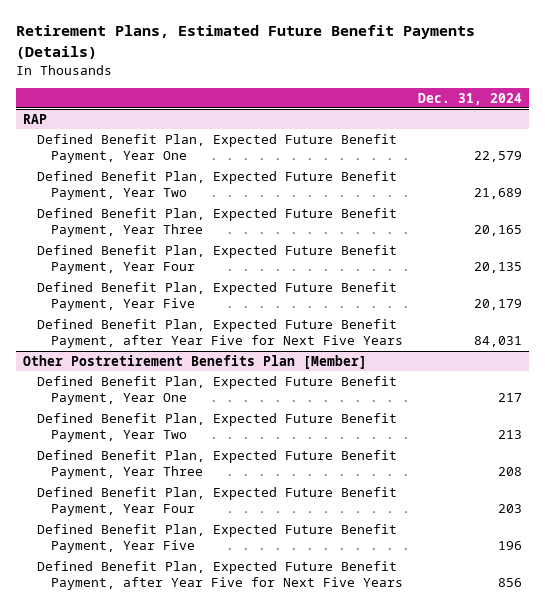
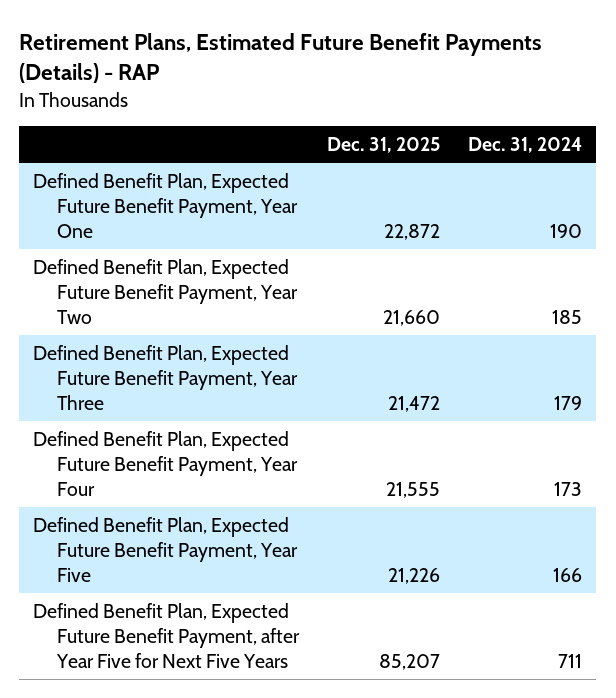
- Retirement Plans, Estimated Future Benefit Payments (Details)
+ Retirement Plans, Estimated Future Benefit Payments (Details) - RAP
- | Dec. 31, 2024
+ | Dec. 31, 2025 | Dec. 31, 2024
- RAP
- Defined Benefit Plan, Expected Future Benefit Payment, Year One | 22,579
- Defined Benefit Plan, Expected Future Benefit Payment, Year Two | 21,689
- Defined Benefit Plan, Expected Future Benefit Payment, Year Three | 20,165
- Defined Benefit Plan, Expected Future Benefit Payment, Year Four | 20,135
- Defined Benefit Plan, Expected Future Benefit Payment, Year Five | 20,179
- Defined Benefit Plan, Expected Future Benefit Payment, after Year Five for Next Five Years | 84,031
- Other Postretirement Benefits Plan [Member]
- Defined Benefit Plan, Expected Future Benefit Payment, Year One | 217
- Defined Benefit Plan, Expected Future Benefit Payment, Year Two | 213
- Defined Benefit Plan, Expected Future Benefit Payment, Year Three | 208
- Defined Benefit Plan, Expected Future Benefit Payment, Year Four | 203
- Defined Benefit Plan, Expected Future Benefit Payment, Year Five | 196
- Defined Benefit Plan, Expected Future Benefit Payment, after Year Five for Next Five Years | 856
+ Defined Benefit Plan, Expected Future Benefit Payment, Year One | 22,872 | 190
+ Defined Benefit Plan, Expected Future Benefit Payment, Year Two | 21,660 | 185
+ Defined Benefit Plan, Expected Future Benefit Payment, Year Three | 21,472 | 179
+ Defined Benefit Plan, Expected Future Benefit Payment, Year Four | 21,555 | 173
+ Defined Benefit Plan, Expected Future Benefit Payment, Year Five | 21,226 | 166
+ Defined Benefit Plan, Expected Future Benefit Payment, after Year Five for Next Five Years | 85,207 | 711

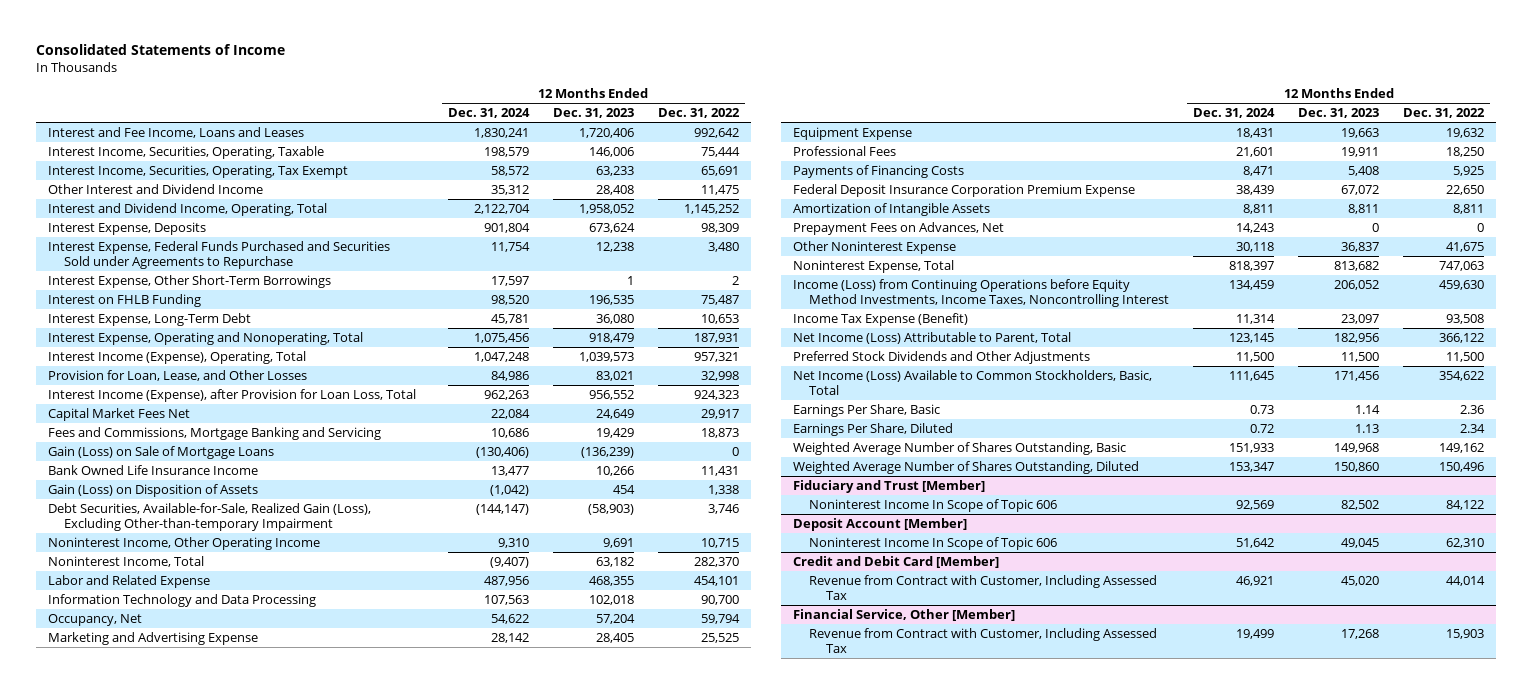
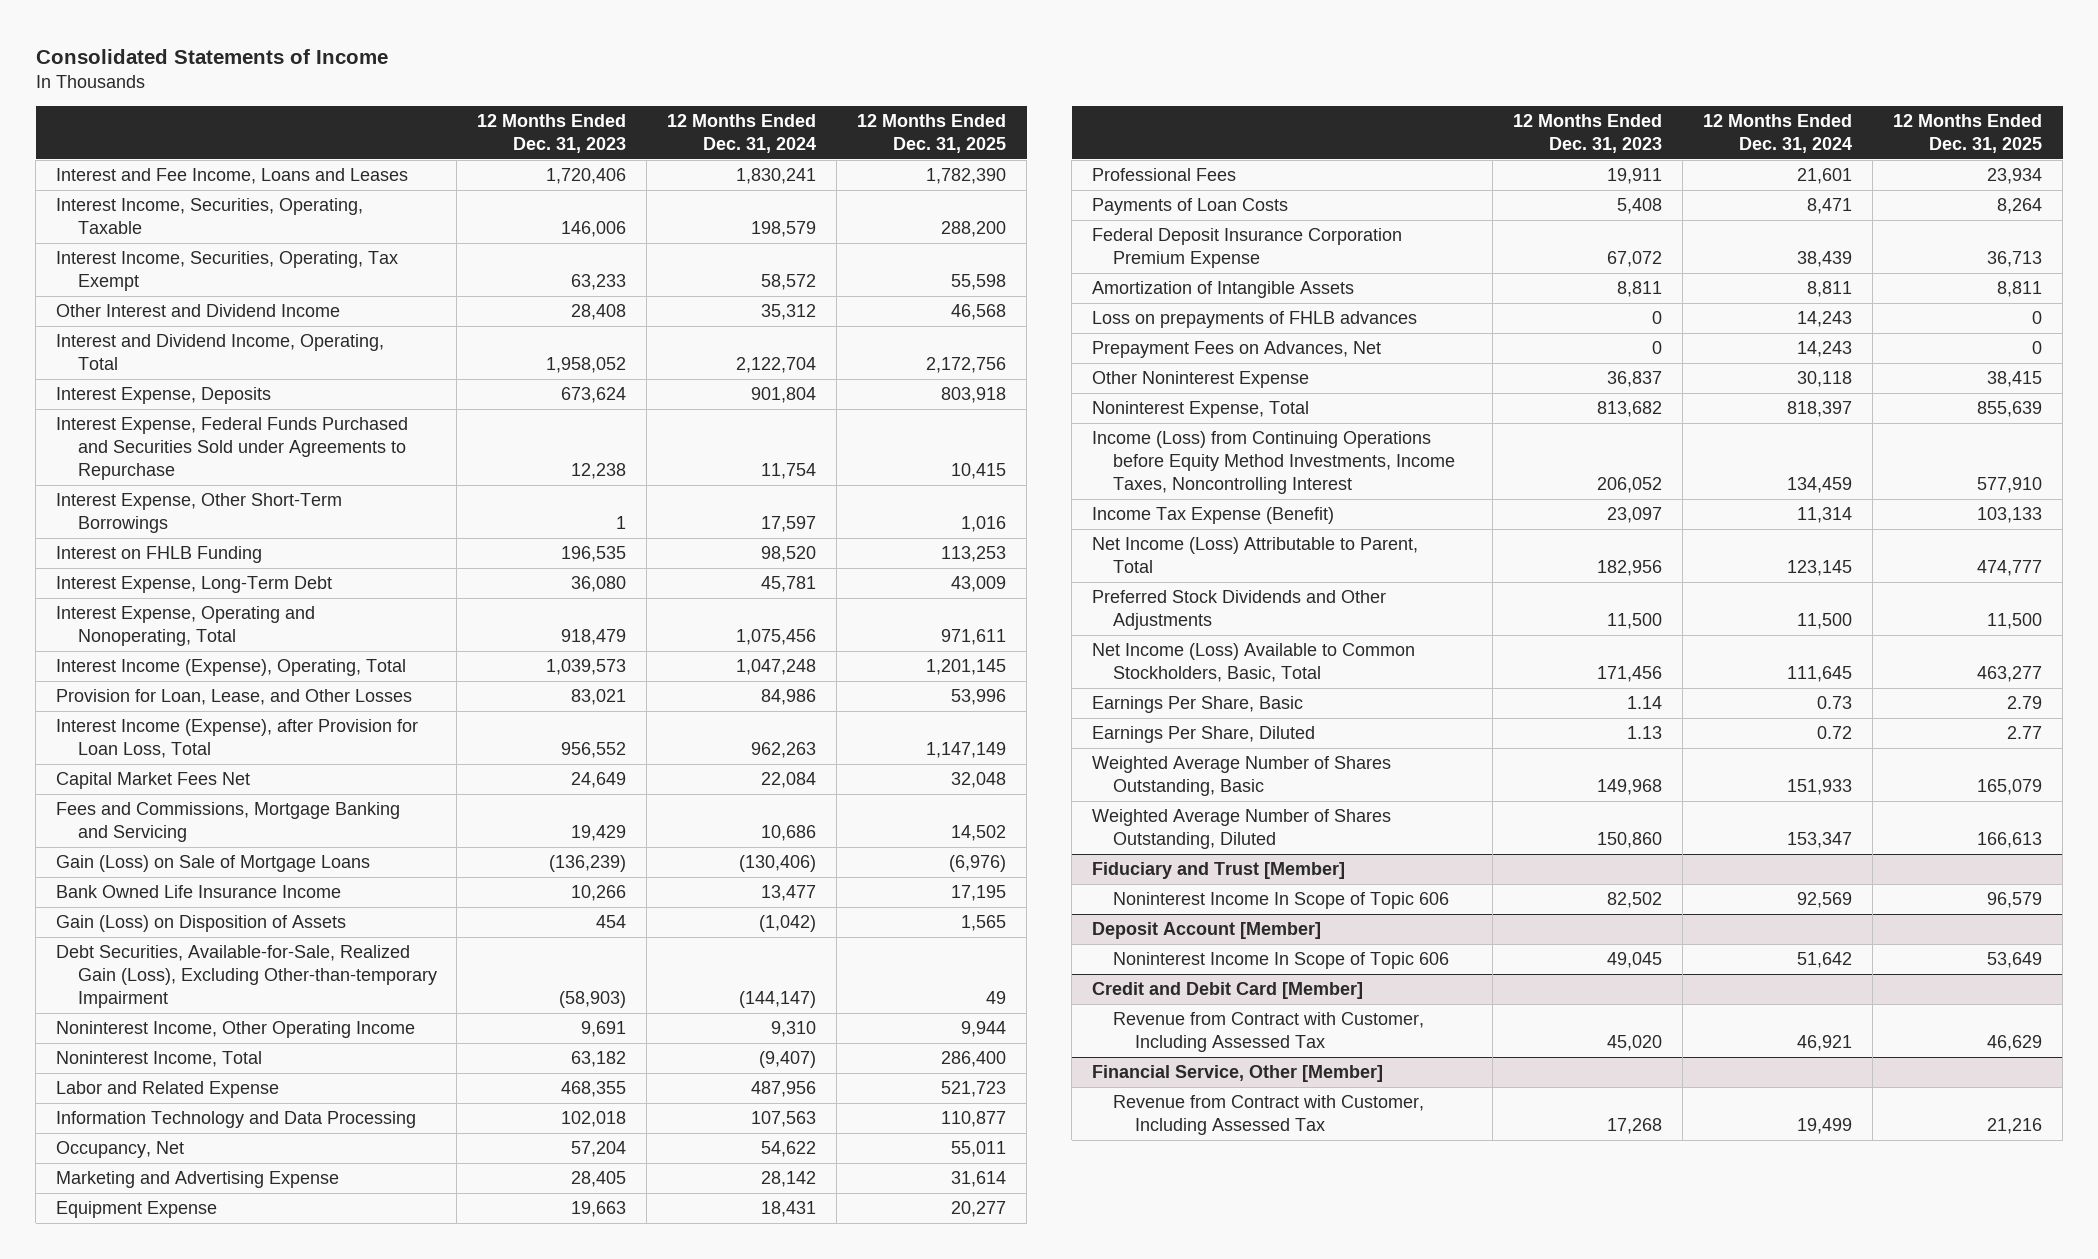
- | 12 Months Ended Dec. 31, 2024 | 12 Months Ended Dec. 31, 2023 | 12 Months Ended Dec. 31, 2022
+ | 12 Months Ended Dec. 31, 2023 | 12 Months Ended Dec. 31, 2024 | 12 Months Ended Dec. 31, 2025
- Payments of Financing Costs | 8,471 | 5,408 | 5,925
+ Payments of Loan Costs | 5,408 | 8,471 | 8,264
+ Loss on prepayments of FHLB advances | 0 | 14,243 | 0

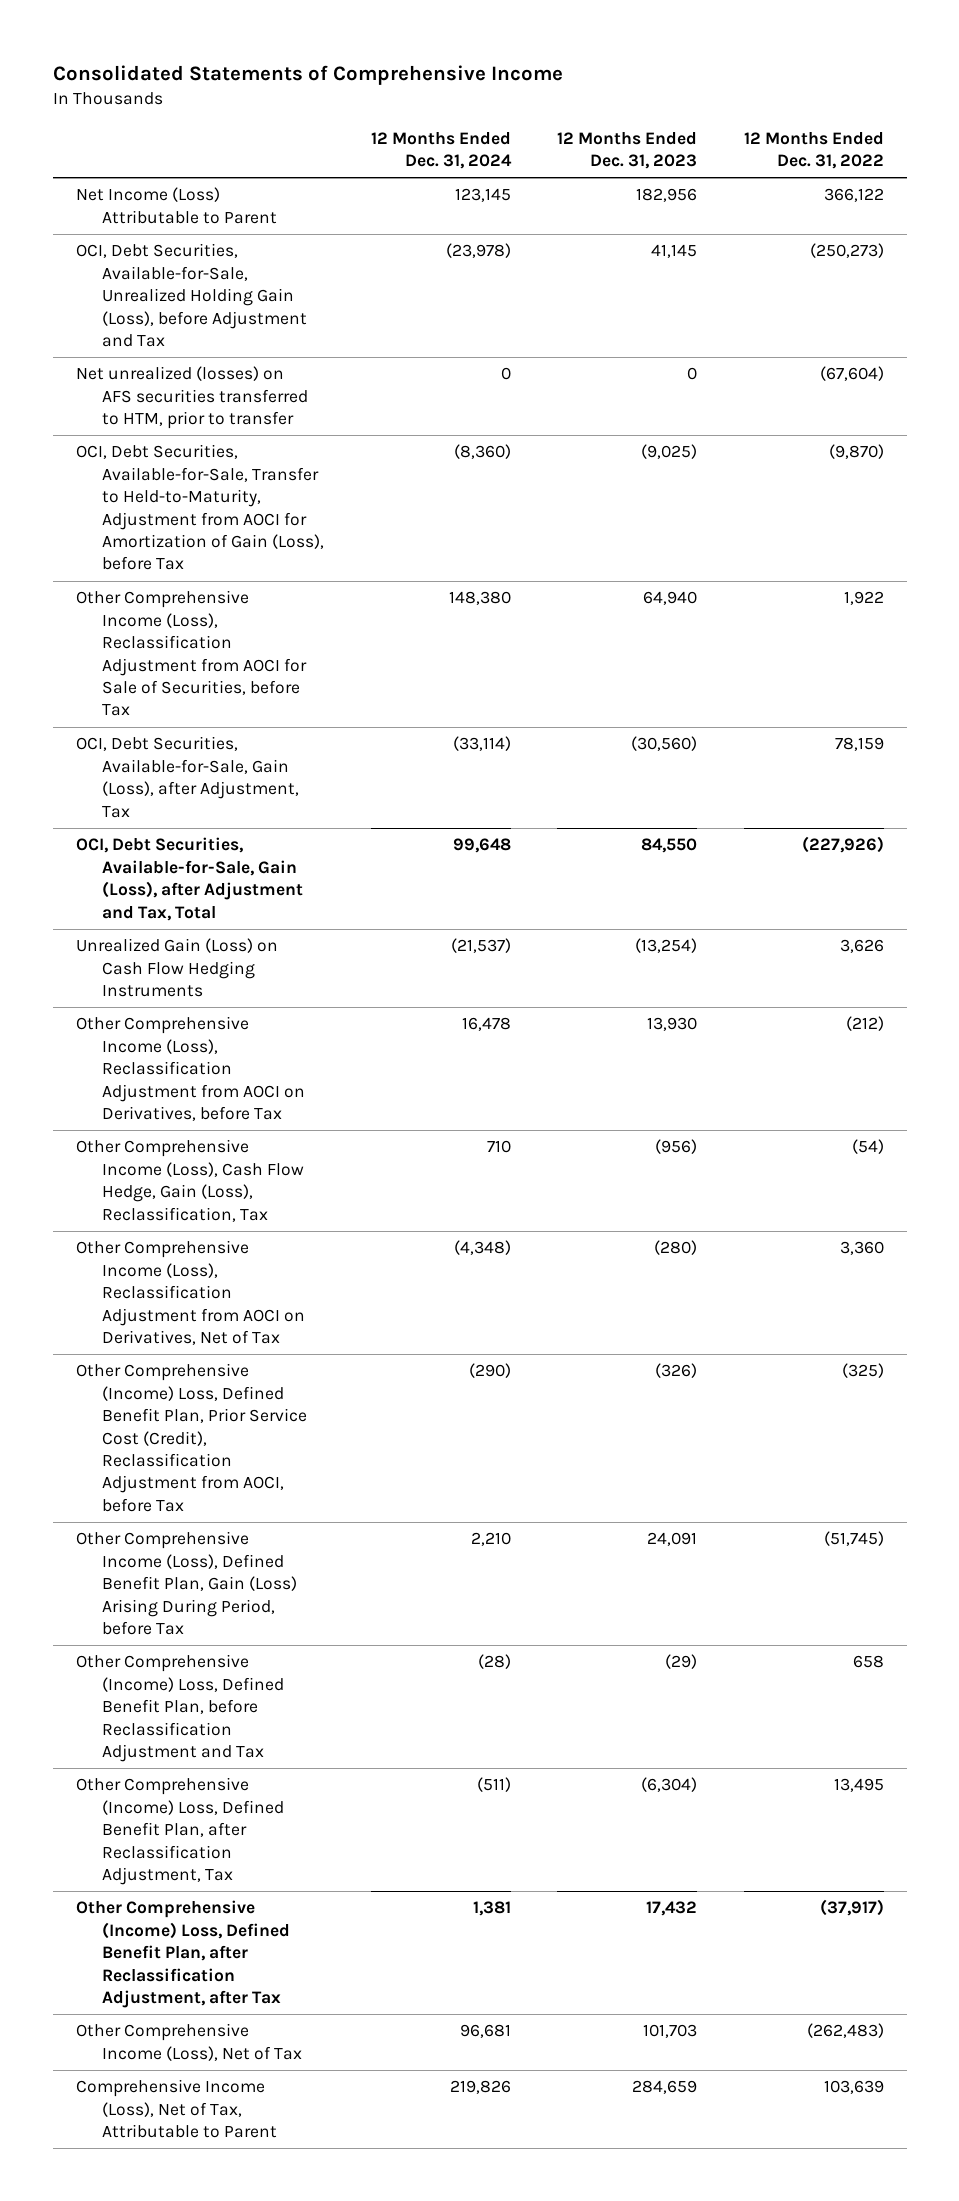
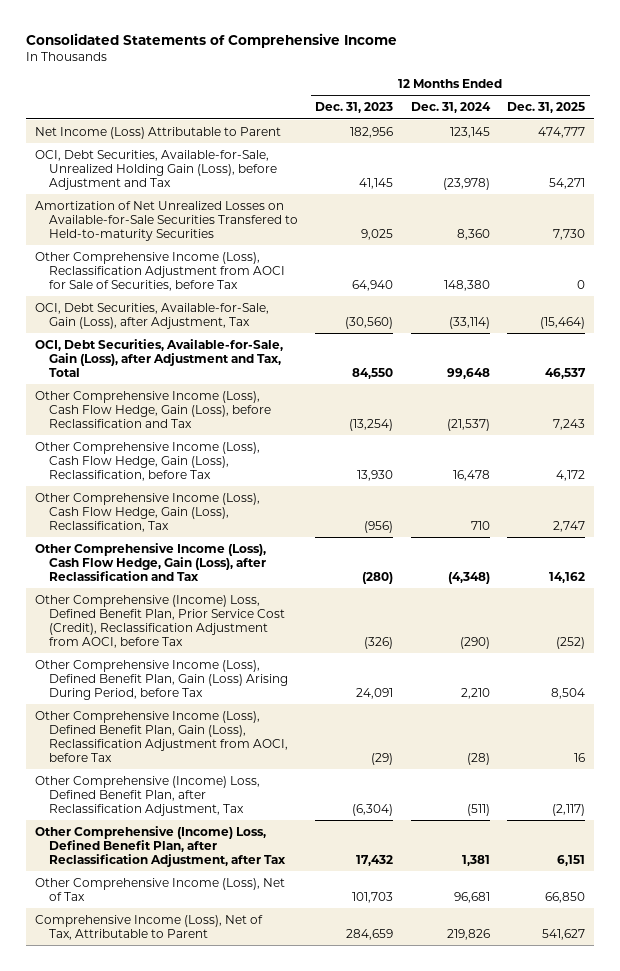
- | 12 Months Ended Dec. 31, 2024 | 12 Months Ended Dec. 31, 2023 | 12 Months Ended Dec. 31, 2022
+ | 12 Months Ended Dec. 31, 2023 | 12 Months Ended Dec. 31, 2024 | 12 Months Ended Dec. 31, 2025
- Net unrealized (losses) on AFS securities transferred to HTM, prior to transfer | 0 | 0 | (67,604)
- OCI, Debt Securities, Available-for-Sale, Transfer to Held-to-Maturity, Adjustment from AOCI for Amortization of Gain (Loss), before Tax | (8,360) | (9,025) | (9,870)
+ Amortization of Net Unrealized Losses on Available-for-Sale Securities Transfered to Held-to-maturity Securities | 9,025 | 8,360 | 7,730
- Unrealized Gain (Loss) on Cash Flow Hedging Instruments | (21,537) | (13,254) | 3,626
- Other Comprehensive Income (Loss), Reclassification Adjustment from AOCI on Derivatives, before Tax | 16,478 | 13,930 | (212)
+ Other Comprehensive Income (Loss), Cash Flow Hedge, Gain (Loss), before Reclassification and Tax | (13,254) | (21,537) | 7,243
+ Other Comprehensive Income (Loss), Cash Flow Hedge, Gain (Loss), Reclassification, before Tax | 13,930 | 16,478 | 4,172
- Other Comprehensive Income (Loss), Reclassification Adjustment from AOCI on Derivatives, Net of Tax | (4,348) | (280) | 3,360
+ Other Comprehensive Income (Loss), Cash Flow Hedge, Gain (Loss), after Reclassification and Tax | (280) | (4,348) | 14,162
- Other Comprehensive (Income) Loss, Defined Benefit Plan, before Reclassification Adjustment and Tax | (28) | (29) | 658
+ Other Comprehensive Income (Loss), Defined Benefit Plan, Gain (Loss), Reclassification Adjustment from AOCI, before Tax | (29) | (28) | 16

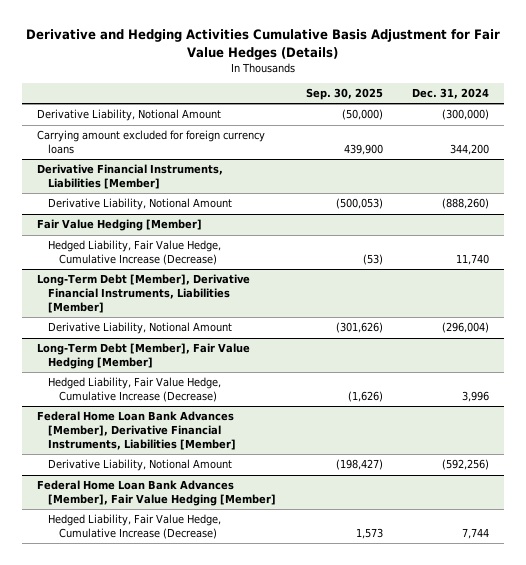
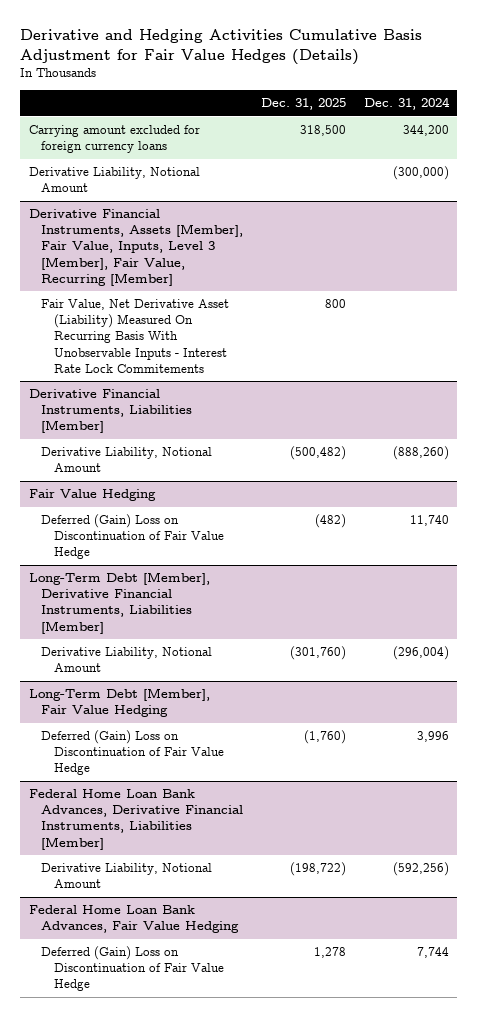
- | Sep. 30, 2025 | Dec. 31, 2024
+ | Dec. 31, 2025 | Dec. 31, 2024
moved down: Derivative Liability, Notional Amount | | (300,000)
+ Derivative Financial Instruments, Assets [Member], Fair Value, Inputs, Level 3 [Member], Fair Value, Recurring [Member]
+ Fair Value, Net Derivative Asset (Liability) Measured On Recurring Basis With Unobservable Inputs - Interest Rate Lock Commitements | 800 |
- Fair Value Hedging [Member]
- Hedged Liability, Fair Value Hedge, Cumulative Increase (Decrease) | (53) | 11,740
+ Fair Value Hedging
+ Deferred (Gain) Loss on Discontinuation of Fair Value Hedge | (482) | 11,740
- Long-Term Debt [Member], Fair Value Hedging [Member]
- Hedged Liability, Fair Value Hedge, Cumulative Increase (Decrease) | (1,626) | 3,996
- Federal Home Loan Bank Advances [Member], Derivative Financial Instruments, Liabilities [Member]
+ Long-Term Debt [Member], Fair Value Hedging
+ Deferred (Gain) Loss on Discontinuation of Fair Value Hedge | (1,760) | 3,996
+ Federal Home Loan Bank Advances, Derivative Financial Instruments, Liabilities [Member]
- Federal Home Loan Bank Advances [Member], Fair Value Hedging [Member]
- Hedged Liability, Fair Value Hedge, Cumulative Increase (Decrease) | 1,573 | 7,744
+ Federal Home Loan Bank Advances, Fair Value Hedging
+ Deferred (Gain) Loss on Discontinuation of Fair Value Hedge | 1,278 | 7,744

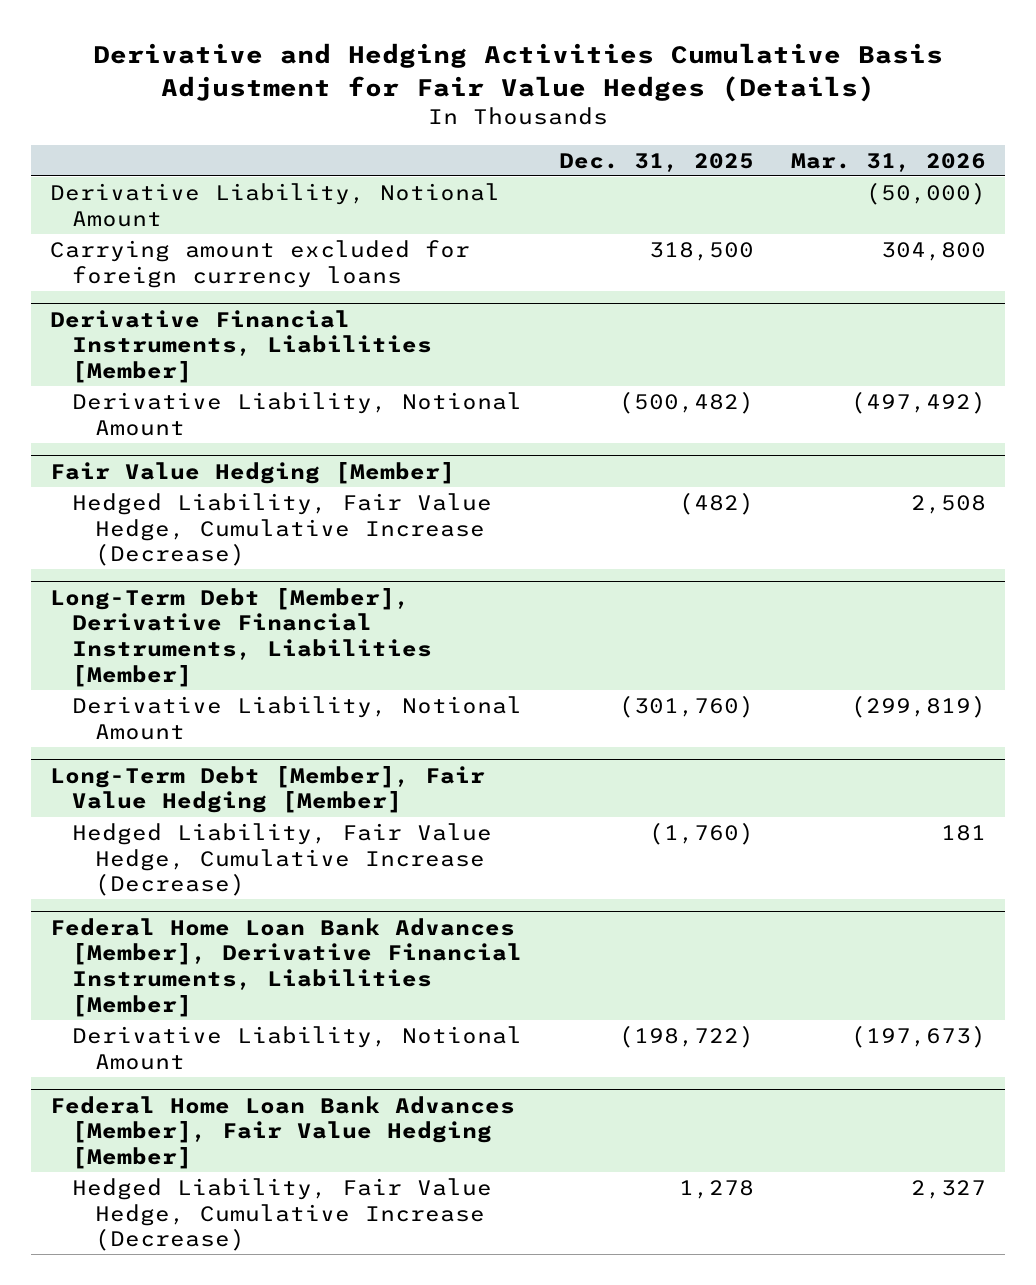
- | Dec. 31, 2025 | Dec. 31, 2024
+ | Dec. 31, 2025 | Mar. 31, 2026
- Derivative Financial Instruments, Assets [Member], Fair Value, Inputs, Level 3 [Member], Fair Value, Recurring [Member]
- Fair Value, Net Derivative Asset (Liability) Measured On Recurring Basis With Unobservable Inputs - Interest Rate Lock Commitements | 800 |
moved down: Carrying amount excluded for foreign currency loans | 318,500 | 304,800
- Fair Value Hedging
- Deferred (Gain) Loss on Discontinuation of Fair Value Hedge | (482) | 11,740
+ Fair Value Hedging [Member]
+ Hedged Liability, Fair Value Hedge, Cumulative Increase (Decrease) | (482) | 2,508
- Long-Term Debt [Member], Fair Value Hedging
- Deferred (Gain) Loss on Discontinuation of Fair Value Hedge | (1,760) | 3,996
- Federal Home Loan Bank Advances, Derivative Financial Instruments, Liabilities [Member]
+ Long-Term Debt [Member], Fair Value Hedging [Member]
+ Hedged Liability, Fair Value Hedge, Cumulative Increase (Decrease) | (1,760) | 181
+ Federal Home Loan Bank Advances [Member], Derivative Financial Instruments, Liabilities [Member]
- Federal Home Loan Bank Advances, Fair Value Hedging
- Deferred (Gain) Loss on Discontinuation of Fair Value Hedge | 1,278 | 7,744
+ Federal Home Loan Bank Advances [Member], Fair Value Hedging [Member]
+ Hedged Liability, Fair Value Hedge, Cumulative Increase (Decrease) | 1,278 | 2,327

